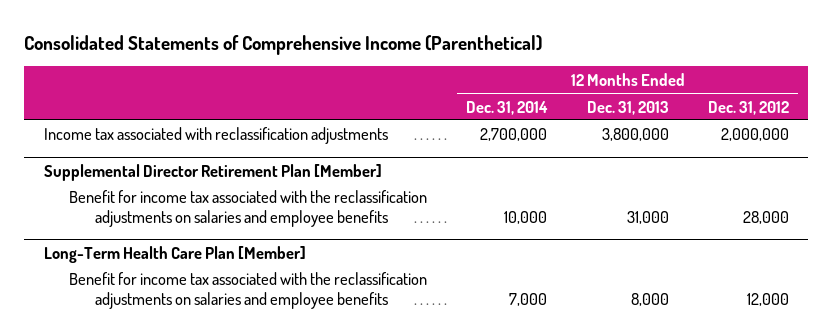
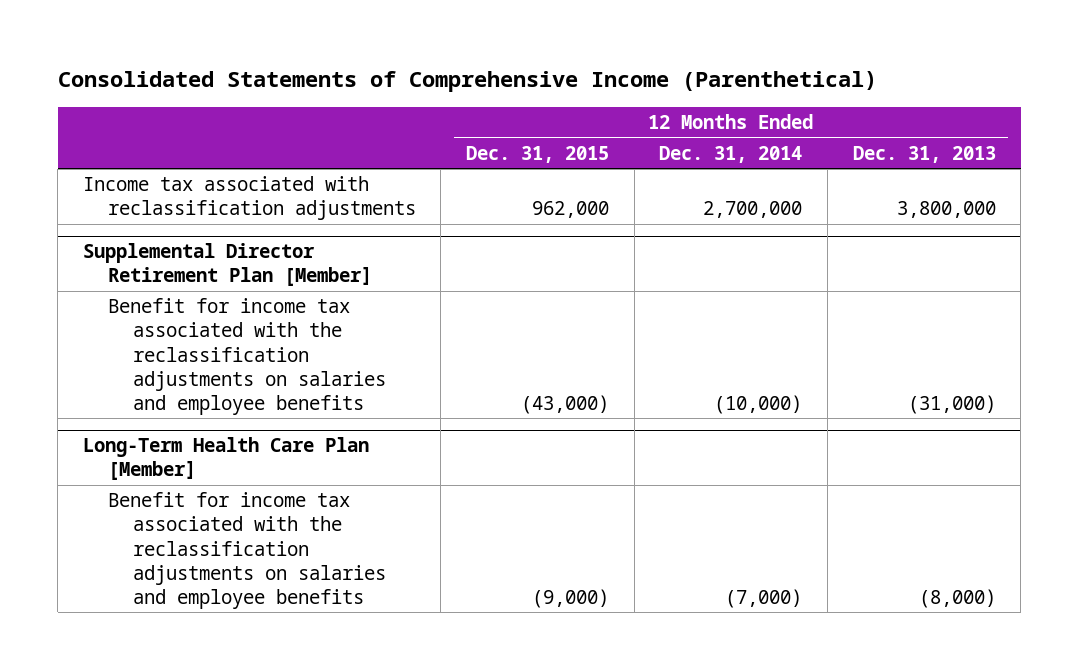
- | 12 Months Ended Dec. 31, 2014 | 12 Months Ended Dec. 31, 2013 | 12 Months Ended Dec. 31, 2012
+ | 12 Months Ended Dec. 31, 2015 | 12 Months Ended Dec. 31, 2014 | 12 Months Ended Dec. 31, 2013
@ Supplemental Director Retirement Plan [Member]
- Benefit for income tax associated with the reclassification adjustments on salaries and employee benefits | 10,000 | 31,000 | 28,000
+ Benefit for income tax associated with the reclassification adjustments on salaries and employee benefits | (43,000) | (10,000) | (31,000)
@ Long-Term Health Care Plan [Member]
- Benefit for income tax associated with the reclassification adjustments on salaries and employee benefits | 7,000 | 8,000 | 12,000
+ Benefit for income tax associated with the reclassification adjustments on salaries and employee benefits | (9,000) | (7,000) | (8,000)

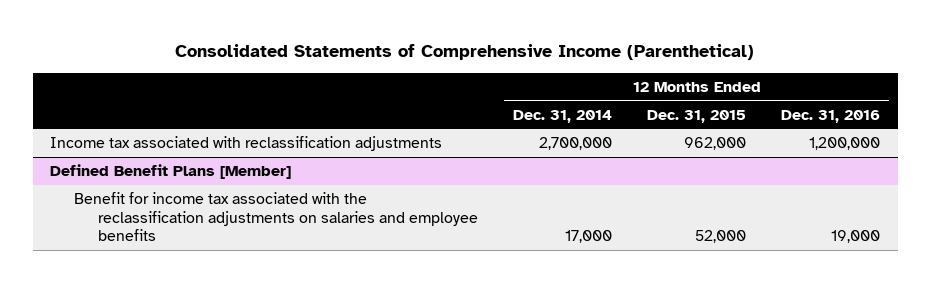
- | 12 Months Ended Dec. 31, 2015 | 12 Months Ended Dec. 31, 2014 | 12 Months Ended Dec. 31, 2013
+ | 12 Months Ended Dec. 31, 2014 | 12 Months Ended Dec. 31, 2015 | 12 Months Ended Dec. 31, 2016
- Supplemental Director Retirement Plan [Member]
- Benefit for income tax associated with the reclassification adjustments on salaries and employee benefits | (43,000) | (10,000) | (31,000)
- Long-Term Health Care Plan [Member]
- Benefit for income tax associated with the reclassification adjustments on salaries and employee benefits | (9,000) | (7,000) | (8,000)
+ Defined Benefit Plans [Member]
+ Benefit for income tax associated with the reclassification adjustments on salaries and employee benefits | 17,000 | 52,000 | 19,000

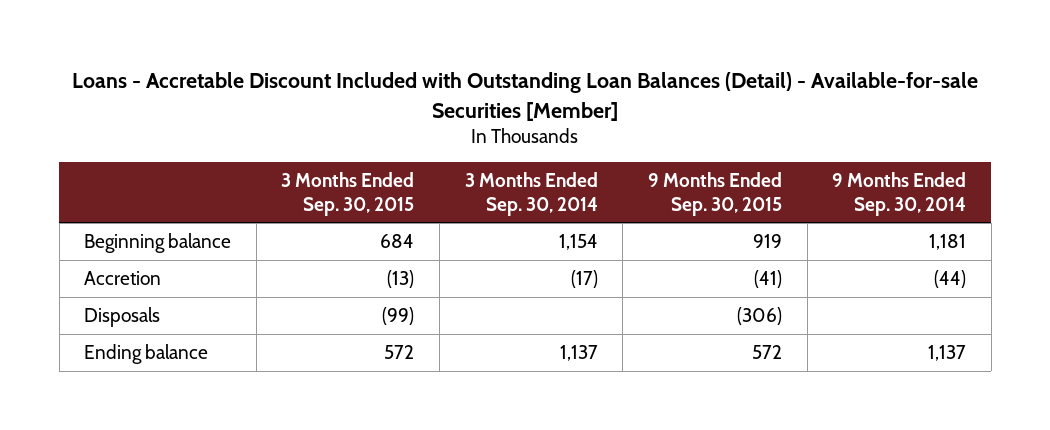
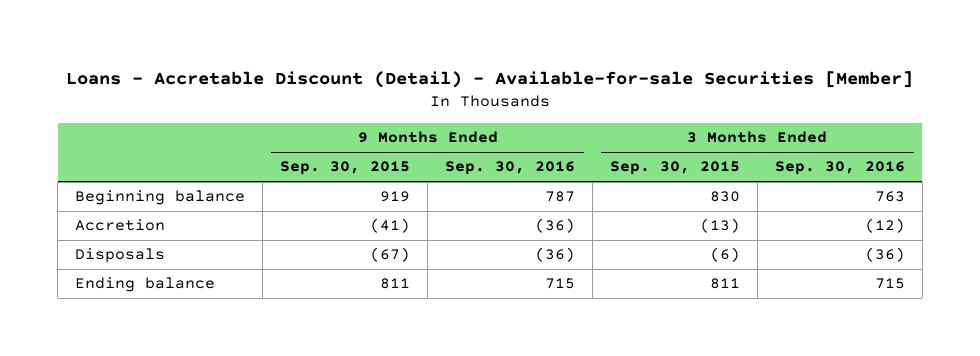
- Loans - Accretable Discount Included with Outstanding Loan Balances (Detail) - Available-for-sale Securities [Member]
+ Loans - Accretable Discount (Detail) - Available-for-sale Securities [Member]
- | 3 Months Ended Sep. 30, 2015 | 3 Months Ended Sep. 30, 2014 | 9 Months Ended Sep. 30, 2015 | 9 Months Ended Sep. 30, 2014
+ | 9 Months Ended Sep. 30, 2015 | 9 Months Ended Sep. 30, 2016 | 3 Months Ended Sep. 30, 2015 | 3 Months Ended Sep. 30, 2016
- Beginning balance | 684 | 1,154 | 919 | 1,181
+ Beginning balance | 919 | 787 | 830 | 763
- Disposals | (99) | | (306) |
- Ending balance | 572 | 1,137 | 572 | 1,137
+ Disposals | (67) | (36) | (6) | (36)
+ Ending balance | 811 | 715 | 811 | 715

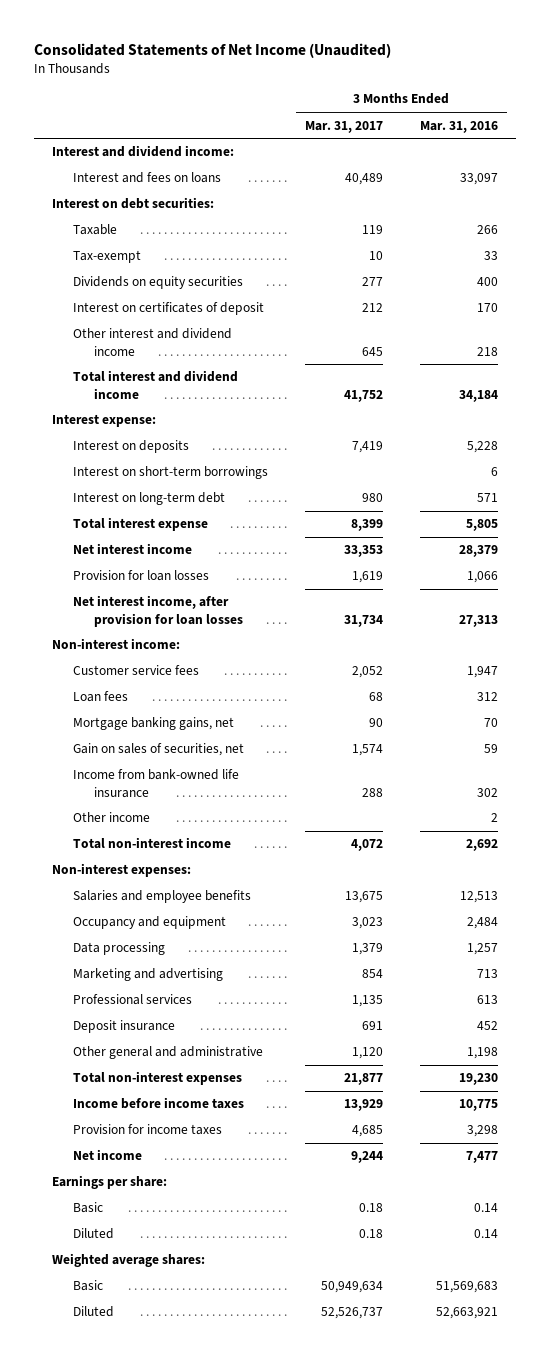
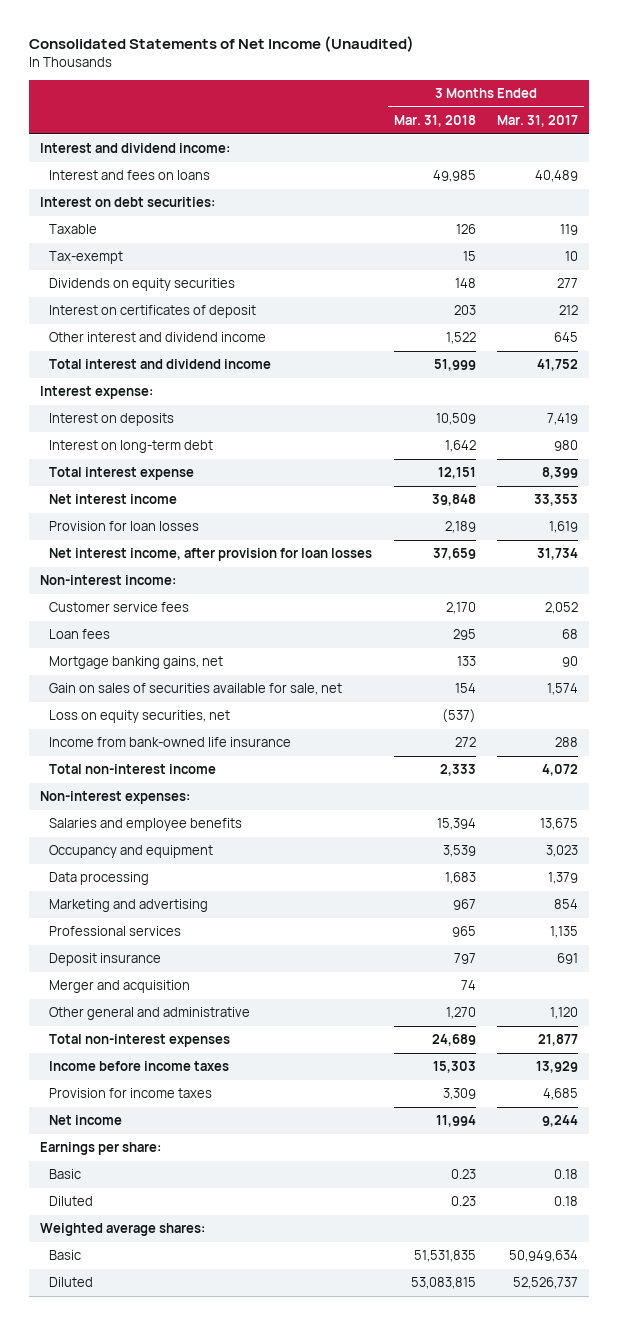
- | 3 Months Ended Mar. 31, 2017 | 3 Months Ended Mar. 31, 2016
+ | 3 Months Ended Mar. 31, 2018 | 3 Months Ended Mar. 31, 2017
- Interest on short-term borrowings | | 6
- Gain on sales of securities, net | 1,574 | 59
+ Gain on sales of securities available for sale, net | 154 | 1,574
+ Loss on equity securities, net | (537) |
- Other income | | 2
+ Merger and acquisition | 74 |

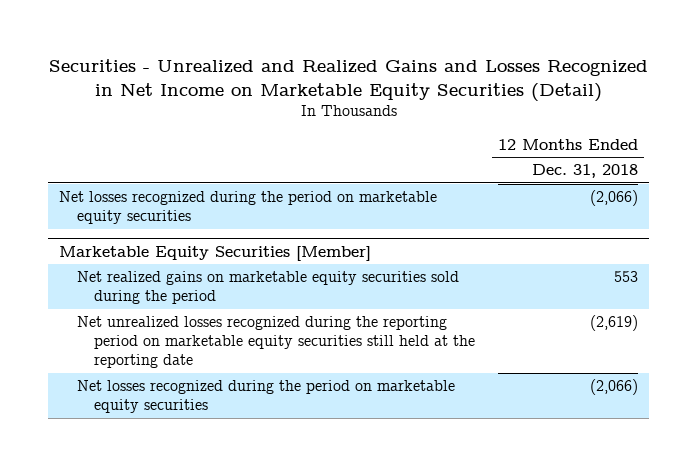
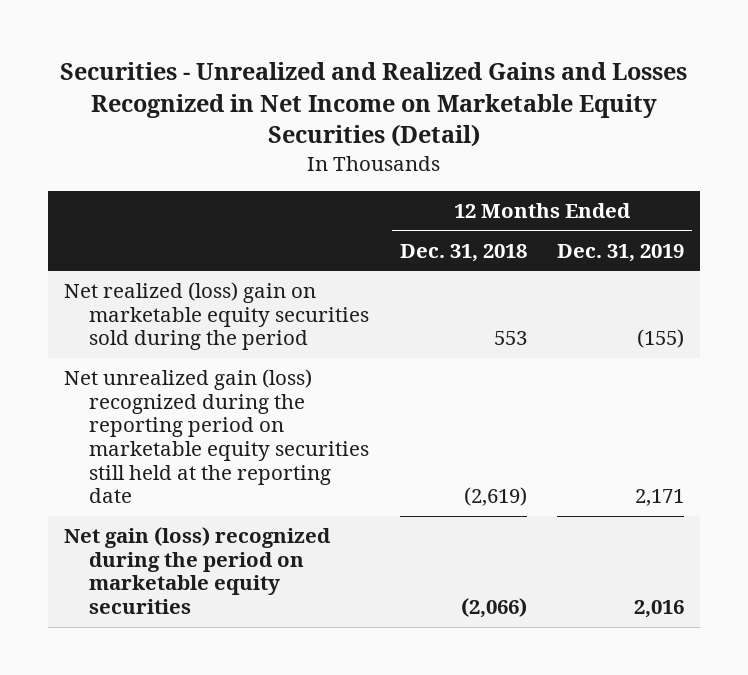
- | 12 Months Ended Dec. 31, 2018
+ | 12 Months Ended Dec. 31, 2018 | 12 Months Ended Dec. 31, 2019
- Net losses recognized during the period on marketable equity securities | (2,066)
- Marketable Equity Securities [Member]
- Net realized gains on marketable equity securities sold during the period | 553
- Net unrealized losses recognized during the reporting period on marketable equity securities still held at the reporting date | (2,619)
- Net losses recognized during the period on marketable equity securities | (2,066)
+ Net realized (loss) gain on marketable equity securities sold during the period | 553 | (155)
+ Net unrealized gain (loss) recognized during the reporting period on marketable equity securities still held at the reporting date | (2,619) | 2,171
+ Net gain (loss) recognized during the period on marketable equity securities | (2,066) | 2,016

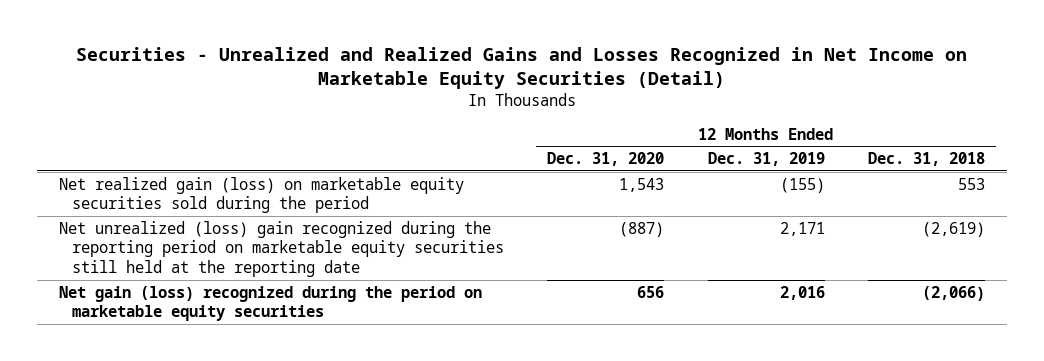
- | 12 Months Ended Dec. 31, 2018 | 12 Months Ended Dec. 31, 2019
+ | 12 Months Ended Dec. 31, 2020 | 12 Months Ended Dec. 31, 2019 | 12 Months Ended Dec. 31, 2018
- Net realized (loss) gain on marketable equity securities sold during the period | 553 | (155)
- Net unrealized gain (loss) recognized during the reporting period on marketable equity securities still held at the reporting date | (2,619) | 2,171
+ Net realized gain (loss) on marketable equity securities sold during the period | 1,543 | (155) | 553
+ Net unrealized (loss) gain recognized during the reporting period on marketable equity securities still held at the reporting date | (887) | 2,171 | (2,619)

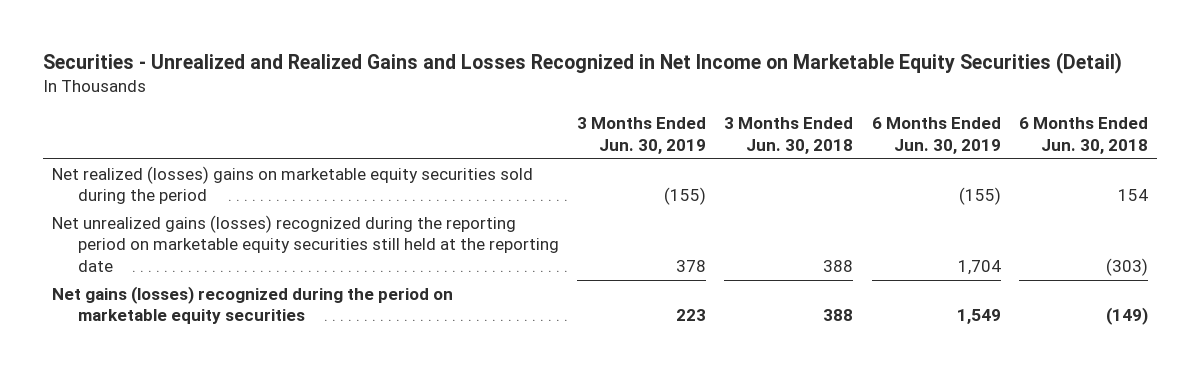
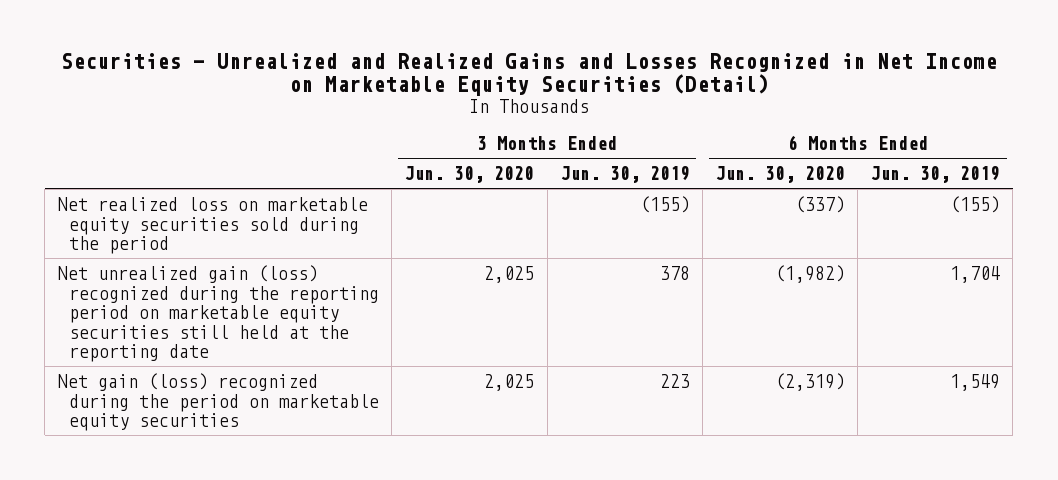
- | 3 Months Ended Jun. 30, 2019 | 3 Months Ended Jun. 30, 2018 | 6 Months Ended Jun. 30, 2019 | 6 Months Ended Jun. 30, 2018
+ | 3 Months Ended Jun. 30, 2020 | 3 Months Ended Jun. 30, 2019 | 6 Months Ended Jun. 30, 2020 | 6 Months Ended Jun. 30, 2019
- Net realized (losses) gains on marketable equity securities sold during the period | (155) | | (155) | 154
- Net unrealized gains (losses) recognized during the reporting period on marketable equity securities still held at the reporting date | 378 | 388 | 1,704 | (303)
- Net gains (losses) recognized during the period on marketable equity securities | 223 | 388 | 1,549 | (149)
+ Net realized loss on marketable equity securities sold during the period | | (155) | (337) | (155)
+ Net unrealized gain (loss) recognized during the reporting period on marketable equity securities still held at the reporting date | 2,025 | 378 | (1,982) | 1,704
+ Net gain (loss) recognized during the period on marketable equity securities | 2,025 | 223 | (2,319) | 1,549

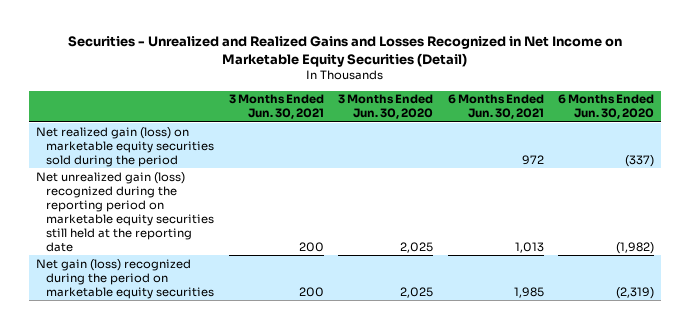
- | 3 Months Ended Jun. 30, 2020 | 3 Months Ended Jun. 30, 2019 | 6 Months Ended Jun. 30, 2020 | 6 Months Ended Jun. 30, 2019
+ | 3 Months Ended Jun. 30, 2021 | 3 Months Ended Jun. 30, 2020 | 6 Months Ended Jun. 30, 2021 | 6 Months Ended Jun. 30, 2020
- Net realized loss on marketable equity securities sold during the period | | (155) | (337) | (155)
+ Net realized gain (loss) on marketable equity securities sold during the period | | | 972 | (337)

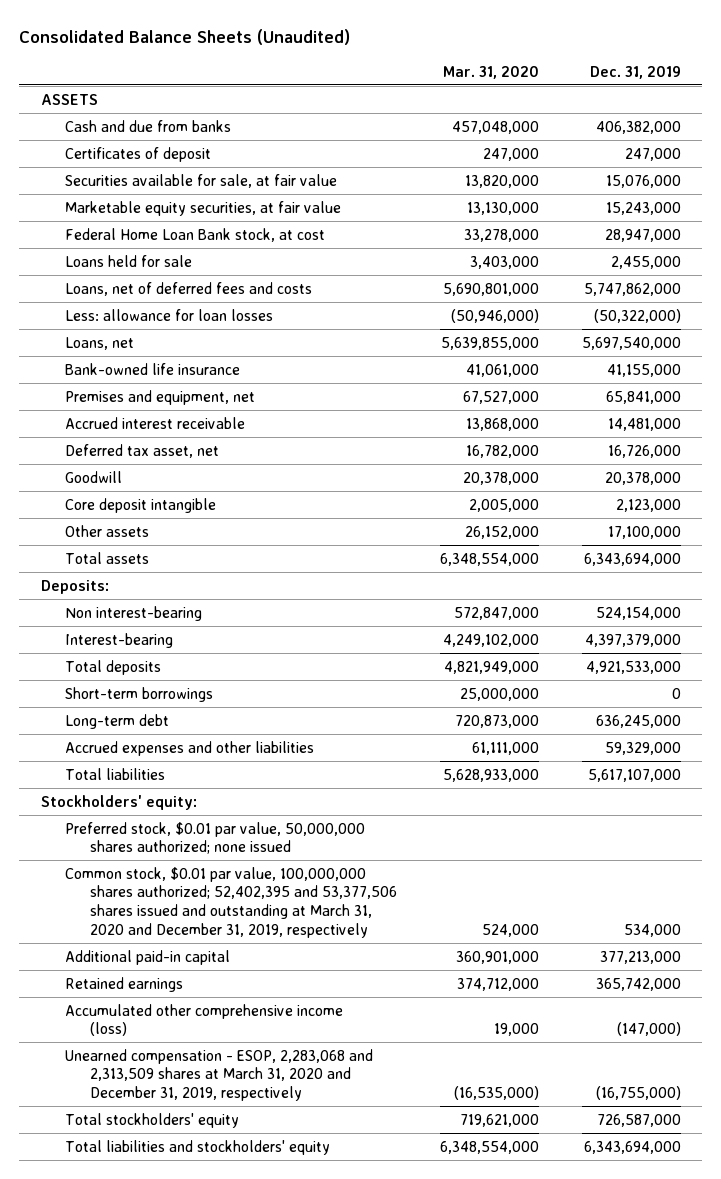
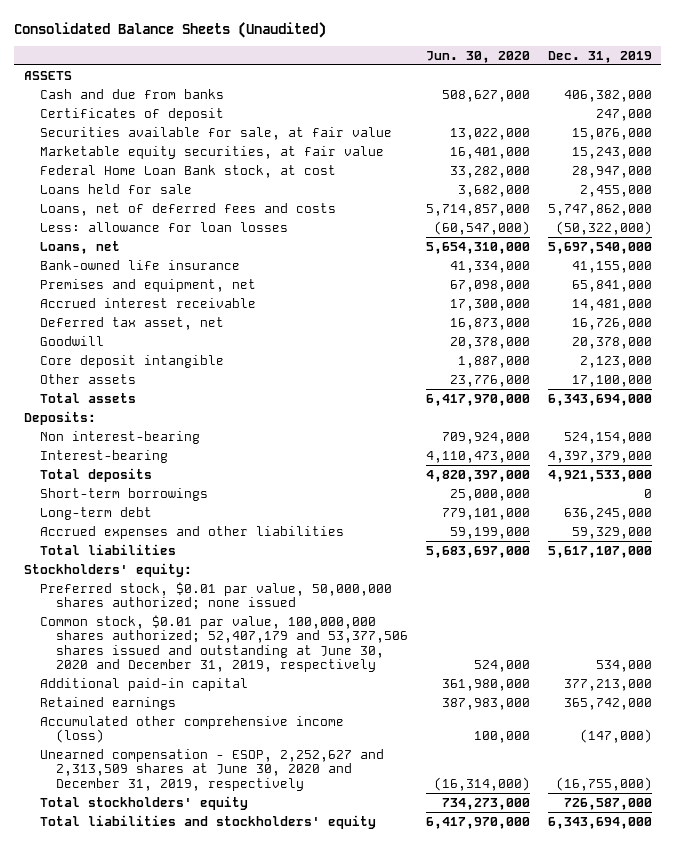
- | Mar. 31, 2020 | Dec. 31, 2019
+ | Jun. 30, 2020 | Dec. 31, 2019
- Common stock, $0.01 par value, 100,000,000 shares authorized; 52,402,395 and 53,377,506 shares issued and outstanding at March 31, 2020 and December 31, 2019, respectively | 524,000 | 534,000
+ Common stock, $0.01 par value, 100,000,000 shares authorized; 52,407,179 and 53,377,506 shares issued and outstanding at June 30, 2020 and December 31, 2019, respectively | 524,000 | 534,000
- Unearned compensation - ESOP, 2,283,068 and 2,313,509 shares at March 31, 2020 and December 31, 2019, respectively | (16,535,000) | (16,755,000)
+ Unearned compensation - ESOP, 2,252,627 and 2,313,509 shares at June 30, 2020 and December 31, 2019, respectively | (16,314,000) | (16,755,000)

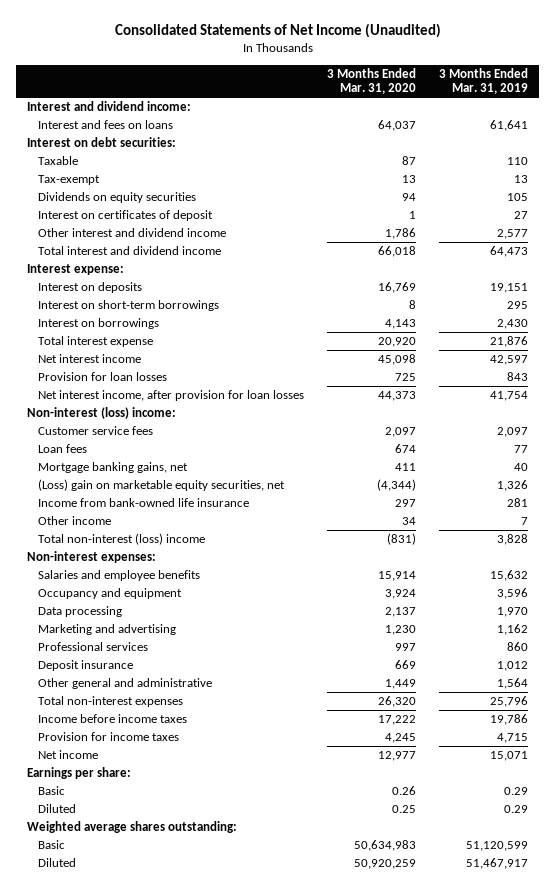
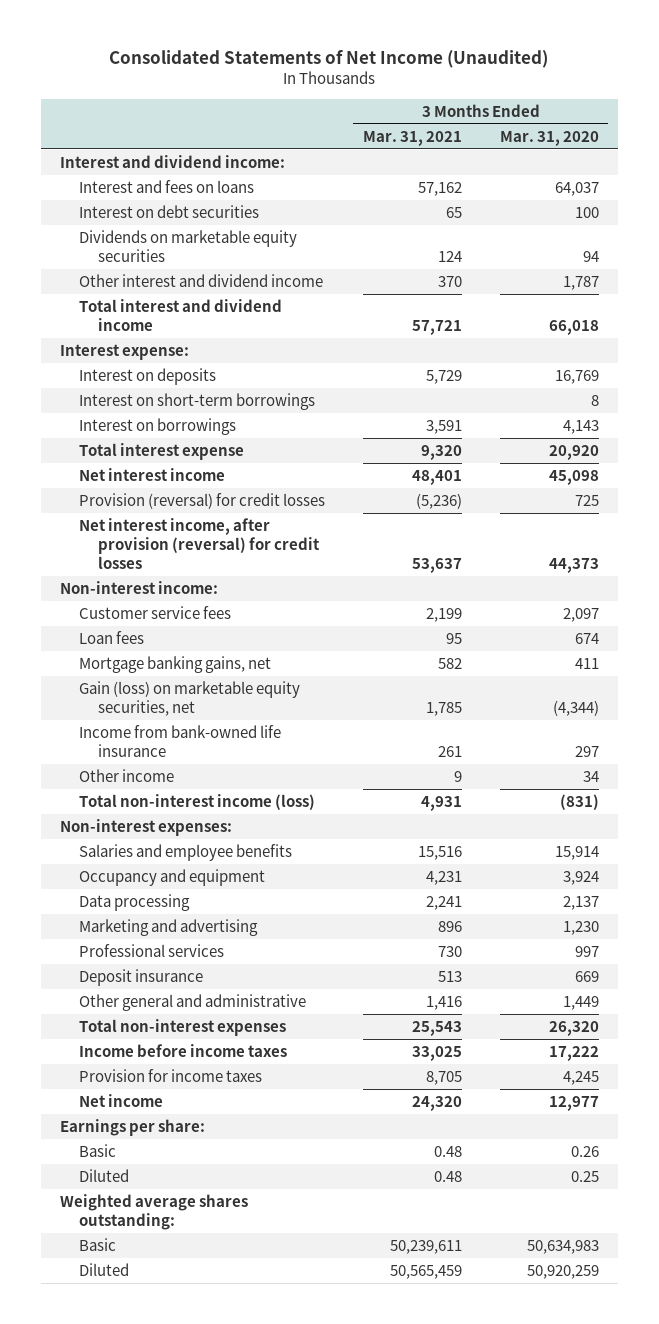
- | 3 Months Ended Mar. 31, 2020 | 3 Months Ended Mar. 31, 2019
+ | 3 Months Ended Mar. 31, 2021 | 3 Months Ended Mar. 31, 2020
- Interest on debt securities:
- Taxable | 87 | 110
- Tax-exempt | 13 | 13
- Dividends on equity securities | 94 | 105
- Interest on certificates of deposit | 1 | 27
- Other interest and dividend income | 1,786 | 2,577
+ Interest on debt securities | 65 | 100
+ Dividends on marketable equity securities | 124 | 94
+ Other interest and dividend income | 370 | 1,787
- Provision for loan losses | 725 | 843
- Net interest income, after provision for loan losses | 44,373 | 41,754
- Non-interest (loss) income:
+ Provision (reversal) for credit losses | (5,236) | 725
+ Net interest income, after provision (reversal) for credit losses | 53,637 | 44,373
+ Non-interest income:
- (Loss) gain on marketable equity securities, net | (4,344) | 1,326
+ Gain (loss) on marketable equity securities, net | 1,785 | (4,344)
- Total non-interest (loss) income | (831) | 3,828
+ Total non-interest income (loss) | 4,931 | (831)

